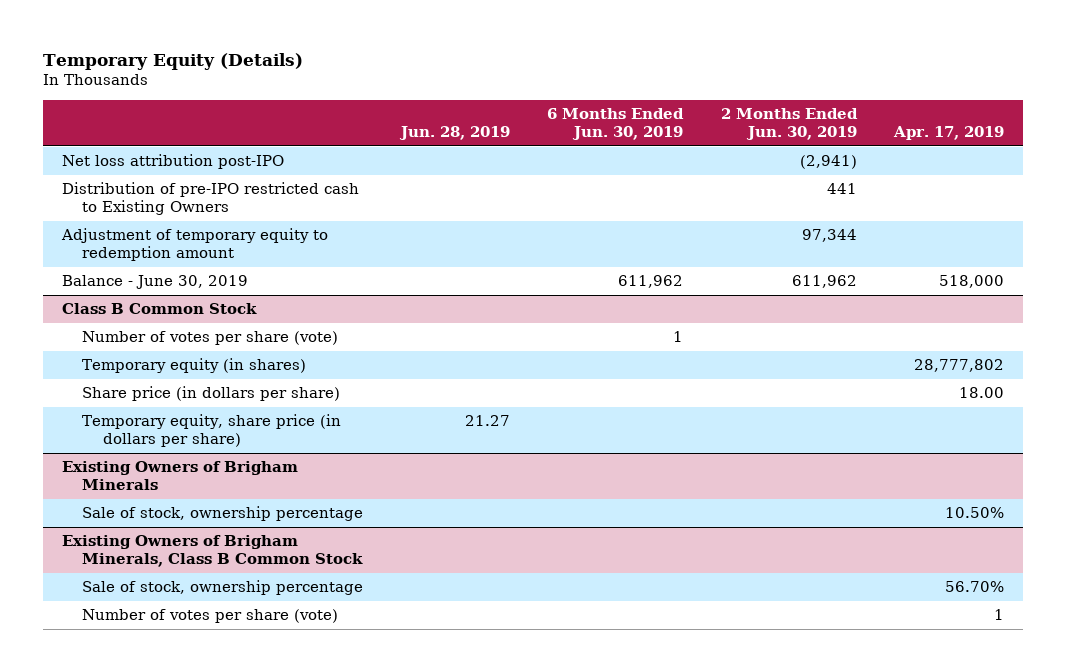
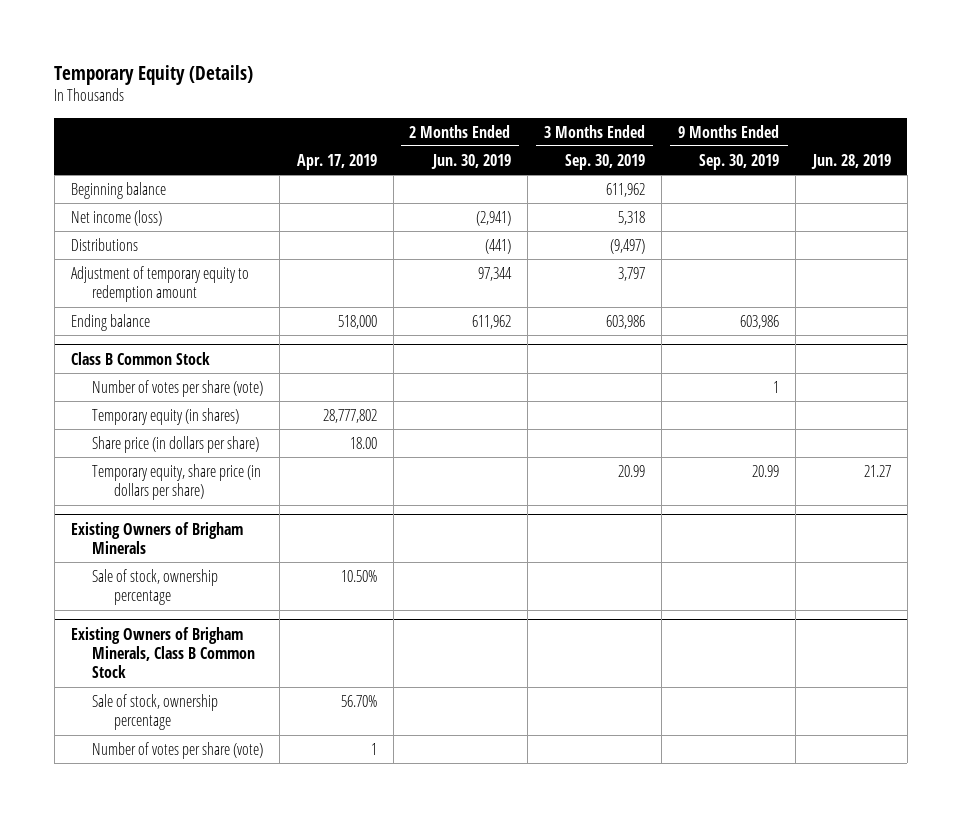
- | Jun. 28, 2019 | 6 Months Ended Jun. 30, 2019 | 2 Months Ended Jun. 30, 2019 | Apr. 17, 2019
+ | Apr. 17, 2019 | 2 Months Ended Jun. 30, 2019 | 3 Months Ended Sep. 30, 2019 | 9 Months Ended Sep. 30, 2019 | Jun. 28, 2019
- Net loss attribution post-IPO | | | (2,941) |
- Distribution of pre-IPO restricted cash to Existing Owners | | | 441 |
+ Beginning balance | | | 611,962 | |
+ Net income (loss) | | (2,941) | 5,318 | |
+ Distributions | | (441) | (9,497) | |
- Balance - June 30, 2019 | | 611,962 | 611,962 | 518,000
+ Ending balance | 518,000 | 611,962 | 603,986 | 603,986 |

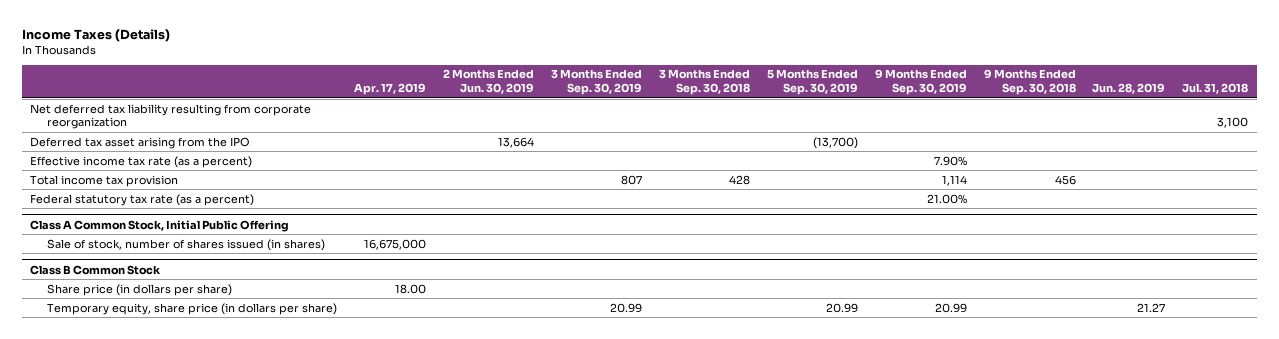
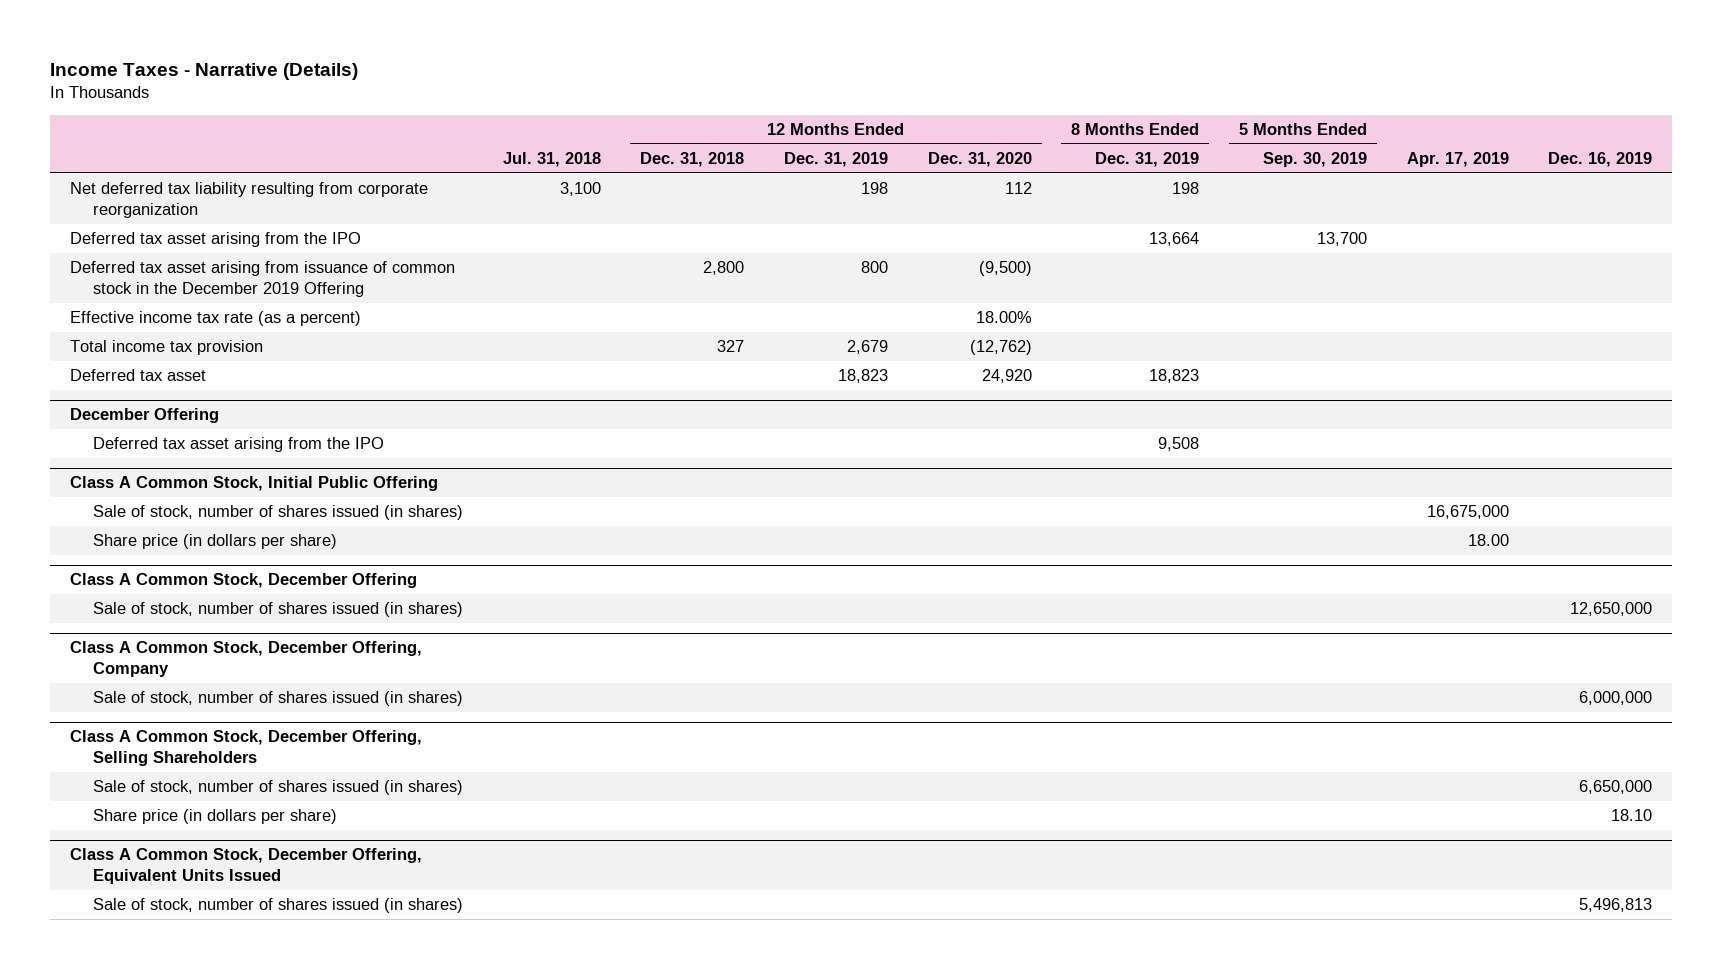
- Income Taxes (Details)
+ Income Taxes - Narrative (Details)
- | Apr. 17, 2019 | 2 Months Ended Jun. 30, 2019 | 3 Months Ended Sep. 30, 2019 | 3 Months Ended Sep. 30, 2018 | 5 Months Ended Sep. 30, 2019 | 9 Months Ended Sep. 30, 2019 | 9 Months Ended Sep. 30, 2018 | Jun. 28, 2019 | Jul. 31, 2018
+ | Jul. 31, 2018 | 12 Months Ended Dec. 31, 2018 | 12 Months Ended Dec. 31, 2019 | 12 Months Ended Dec. 31, 2020 | 8 Months Ended Dec. 31, 2019 | 5 Months Ended Sep. 30, 2019 | Apr. 17, 2019 | Dec. 16, 2019
- Deferred tax asset arising from the IPO | | 13,664 | | | (13,700) | | | |
+ Deferred tax asset arising from the IPO | | | | | 13,664 | 13,700 | |
+ Deferred tax asset arising from issuance of common stock in the December 2019 Offering | | 2,800 | 800 | (9,500) | | | |
- Federal statutory tax rate (as a percent) | | | | | | 21.00% | | |
+ Deferred tax asset | | | 18,823 | 24,920 | 18,823 | | |
+ December Offering
+ Deferred tax asset arising from the IPO | | | | | 9,508 | | |
- Class B Common Stock
- Share price (in dollars per share) | 18.00 | | | | | | | |
- Temporary equity, share price (in dollars per share) | | | 20.99 | | 20.99 | 20.99 | | 21.27 |
@ Class A Common Stock, Initial Public Offering
+ Share price (in dollars per share) | | | | | | | 18.00 |
+ Class A Common Stock, December Offering
+ Sale of stock, number of shares issued (in shares) | | | | | | | | 12,650,000
+ Class A Common Stock, December Offering, Company
+ Sale of stock, number of shares issued (in shares) | | | | | | | | 6,000,000
+ Class A Common Stock, December Offering, Selling Shareholders
+ Sale of stock, number of shares issued (in shares) | | | | | | | | 6,650,000
+ Share price (in dollars per share) | | | | | | | | 18.10
+ Class A Common Stock, December Offering, Equivalent Units Issued
+ Sale of stock, number of shares issued (in shares) | | | | | | | | 5,496,813

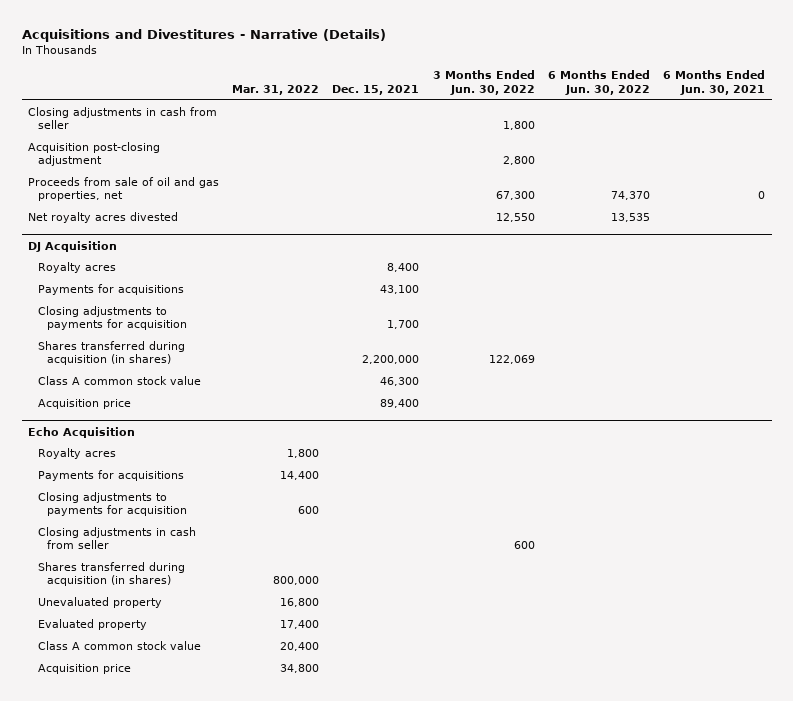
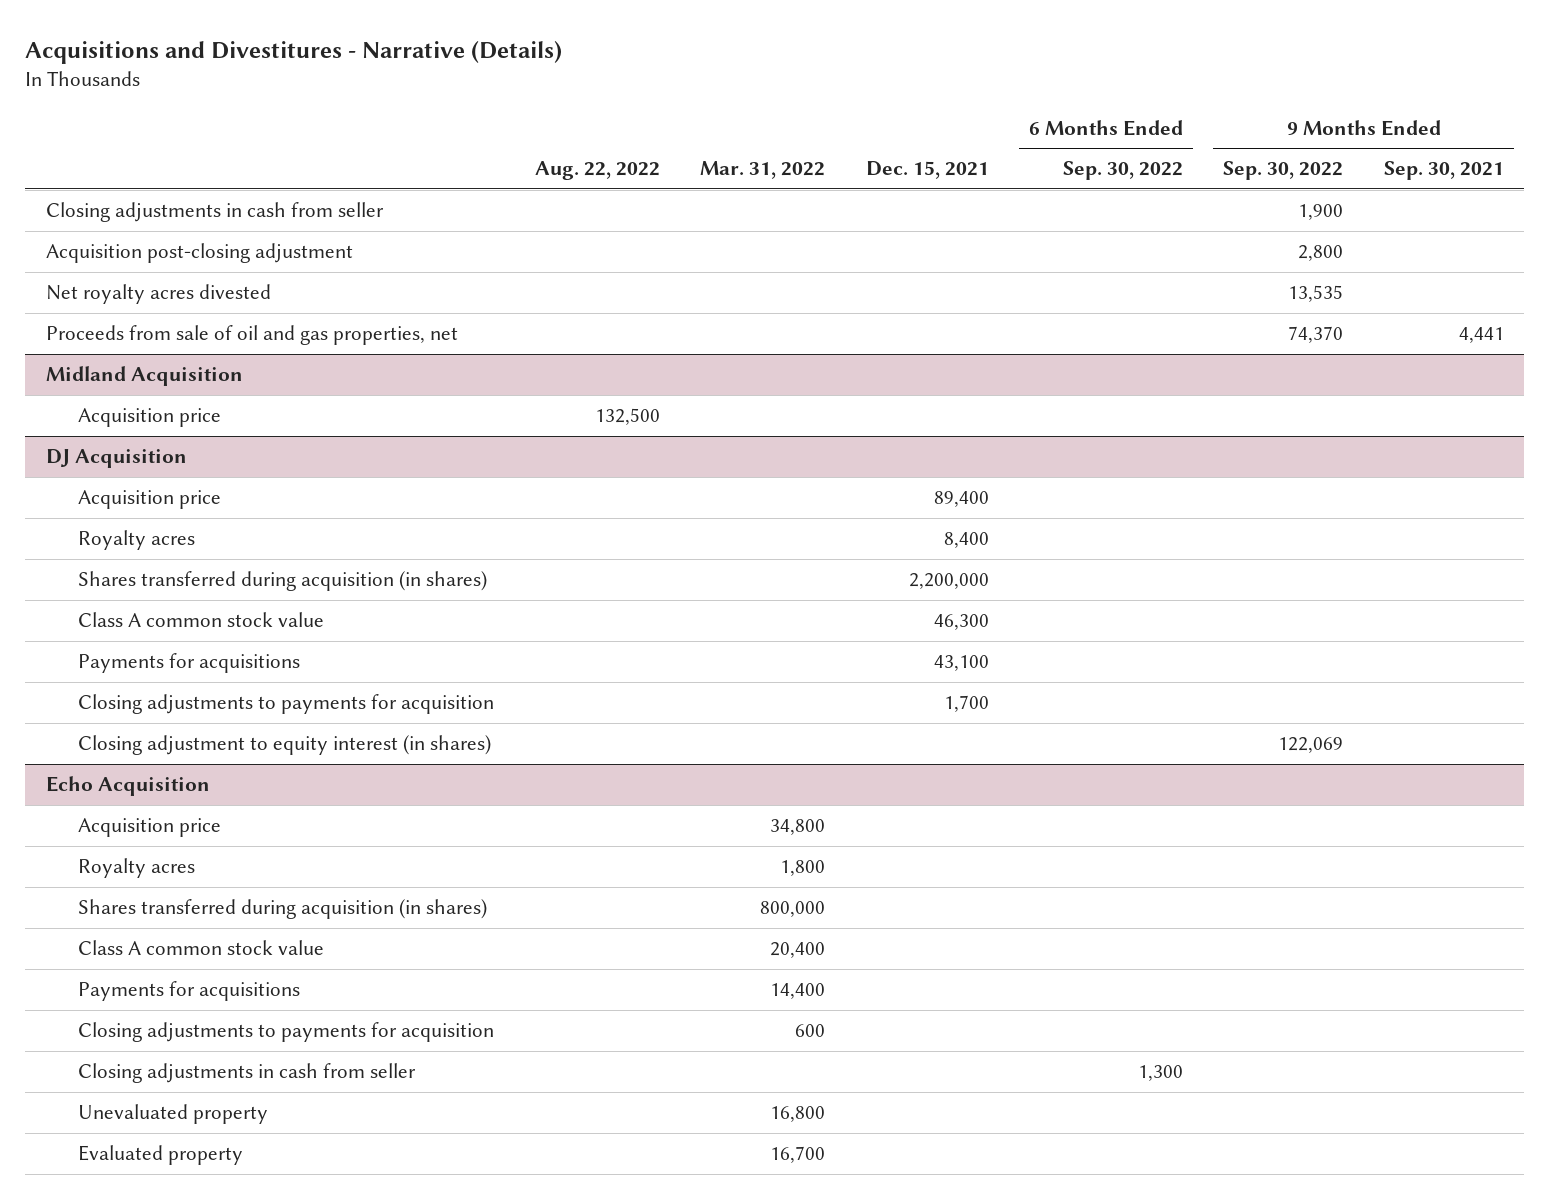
- | Mar. 31, 2022 | Dec. 15, 2021 | 3 Months Ended Jun. 30, 2022 | 6 Months Ended Jun. 30, 2022 | 6 Months Ended Jun. 30, 2021
+ | Aug. 22, 2022 | Mar. 31, 2022 | Dec. 15, 2021 | 6 Months Ended Sep. 30, 2022 | 9 Months Ended Sep. 30, 2022 | 9 Months Ended Sep. 30, 2021
moved down: Proceeds from sale of oil and gas properties, net | | | | | 74,370 | 4,441
+ Midland Acquisition
+ Acquisition price | 132,500 | | | | |
@ DJ Acquisition
moved up: Acquisition price | | | 89,400 | | |
moved down: Payments for acquisitions | | | 43,100 | | |
moved down: Closing adjustments to payments for acquisition | | | 1,700 | | |
+ Closing adjustment to equity interest (in shares) | | | | | 122,069 |
@ Echo Acquisition
moved up: Acquisition price | | 34,800 | | | |
moved up: Shares transferred during acquisition (in shares) | | 800,000 | | | |
moved up: Class A common stock value | | 20,400 | | | |
- Evaluated property | 17,400 | | | |
+ Evaluated property | | 16,700 | | | |

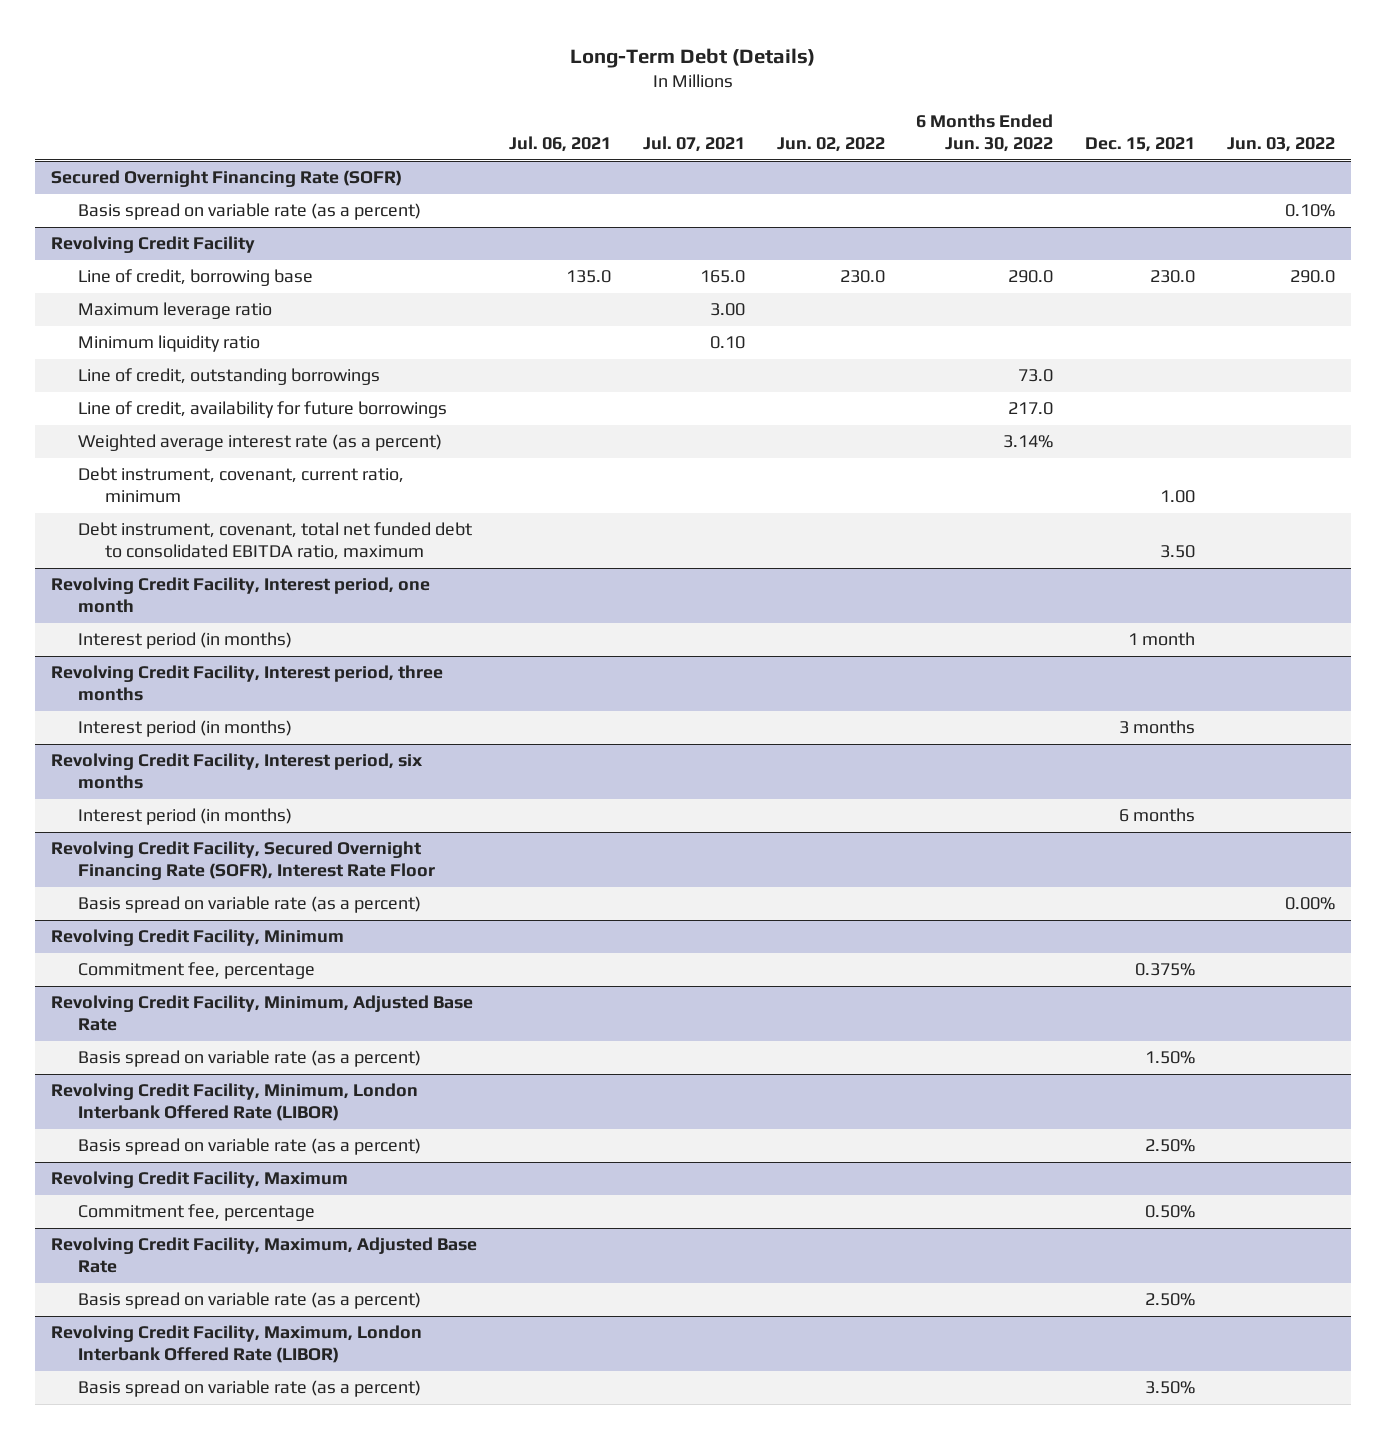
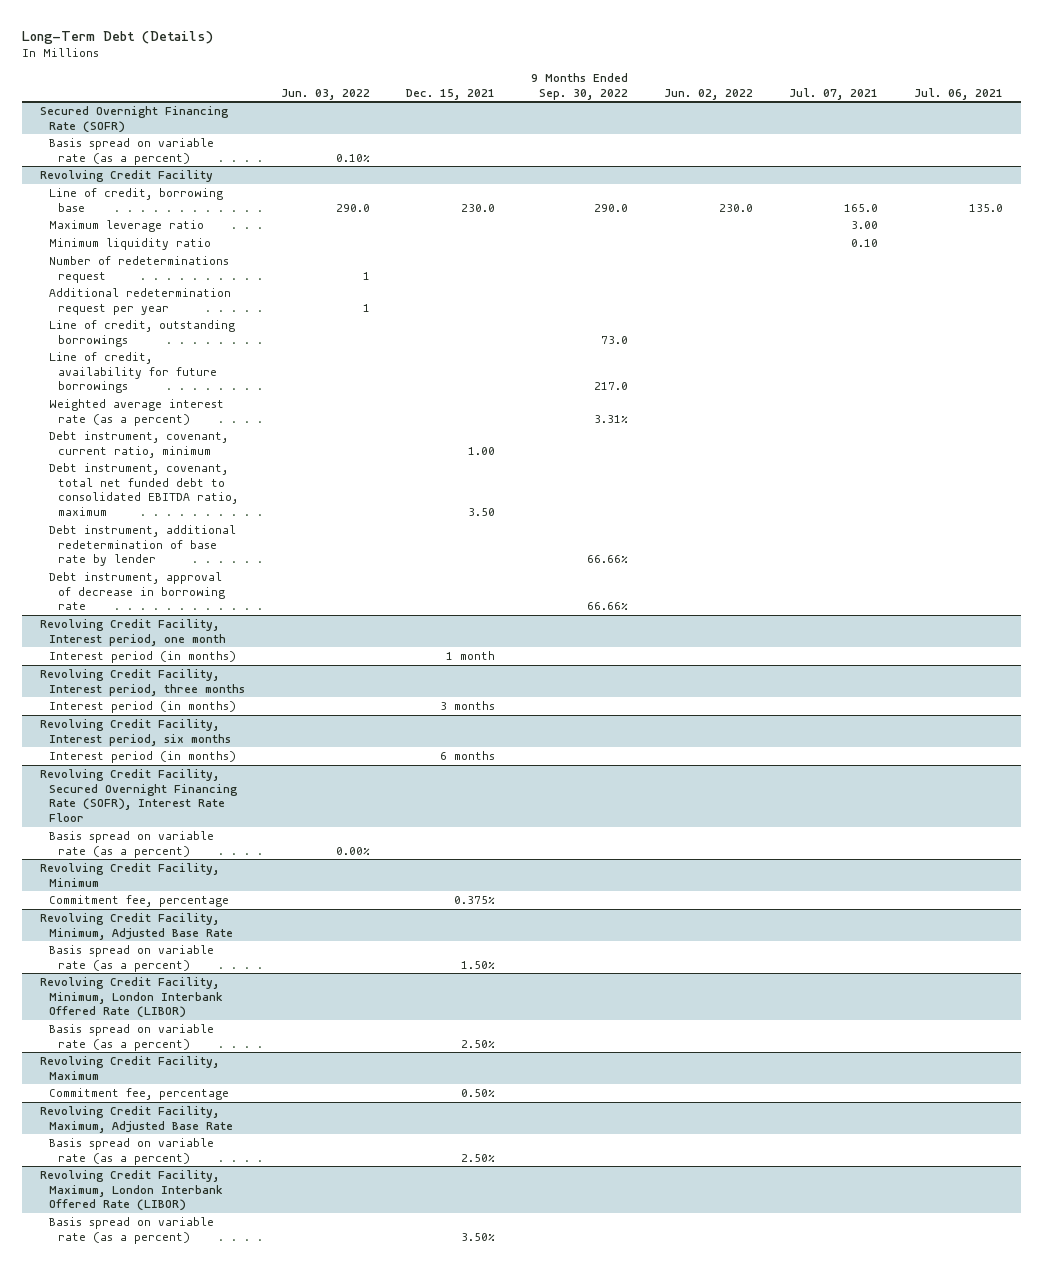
- | Jul. 06, 2021 | Jul. 07, 2021 | Jun. 02, 2022 | 6 Months Ended Jun. 30, 2022 | Dec. 15, 2021 | Jun. 03, 2022
+ | Jun. 03, 2022 | Dec. 15, 2021 | 9 Months Ended Sep. 30, 2022 | Jun. 02, 2022 | Jul. 07, 2021 | Jul. 06, 2021
@ Revolving Credit Facility
+ Number of redeterminations request | 1 | | | | |
+ Additional redetermination request per year | 1 | | | | |
+ Debt instrument, additional redetermination of base rate by lender | | | 66.66% | | |
+ Debt instrument, approval of decrease in borrowing rate | | | 66.66% | | |

